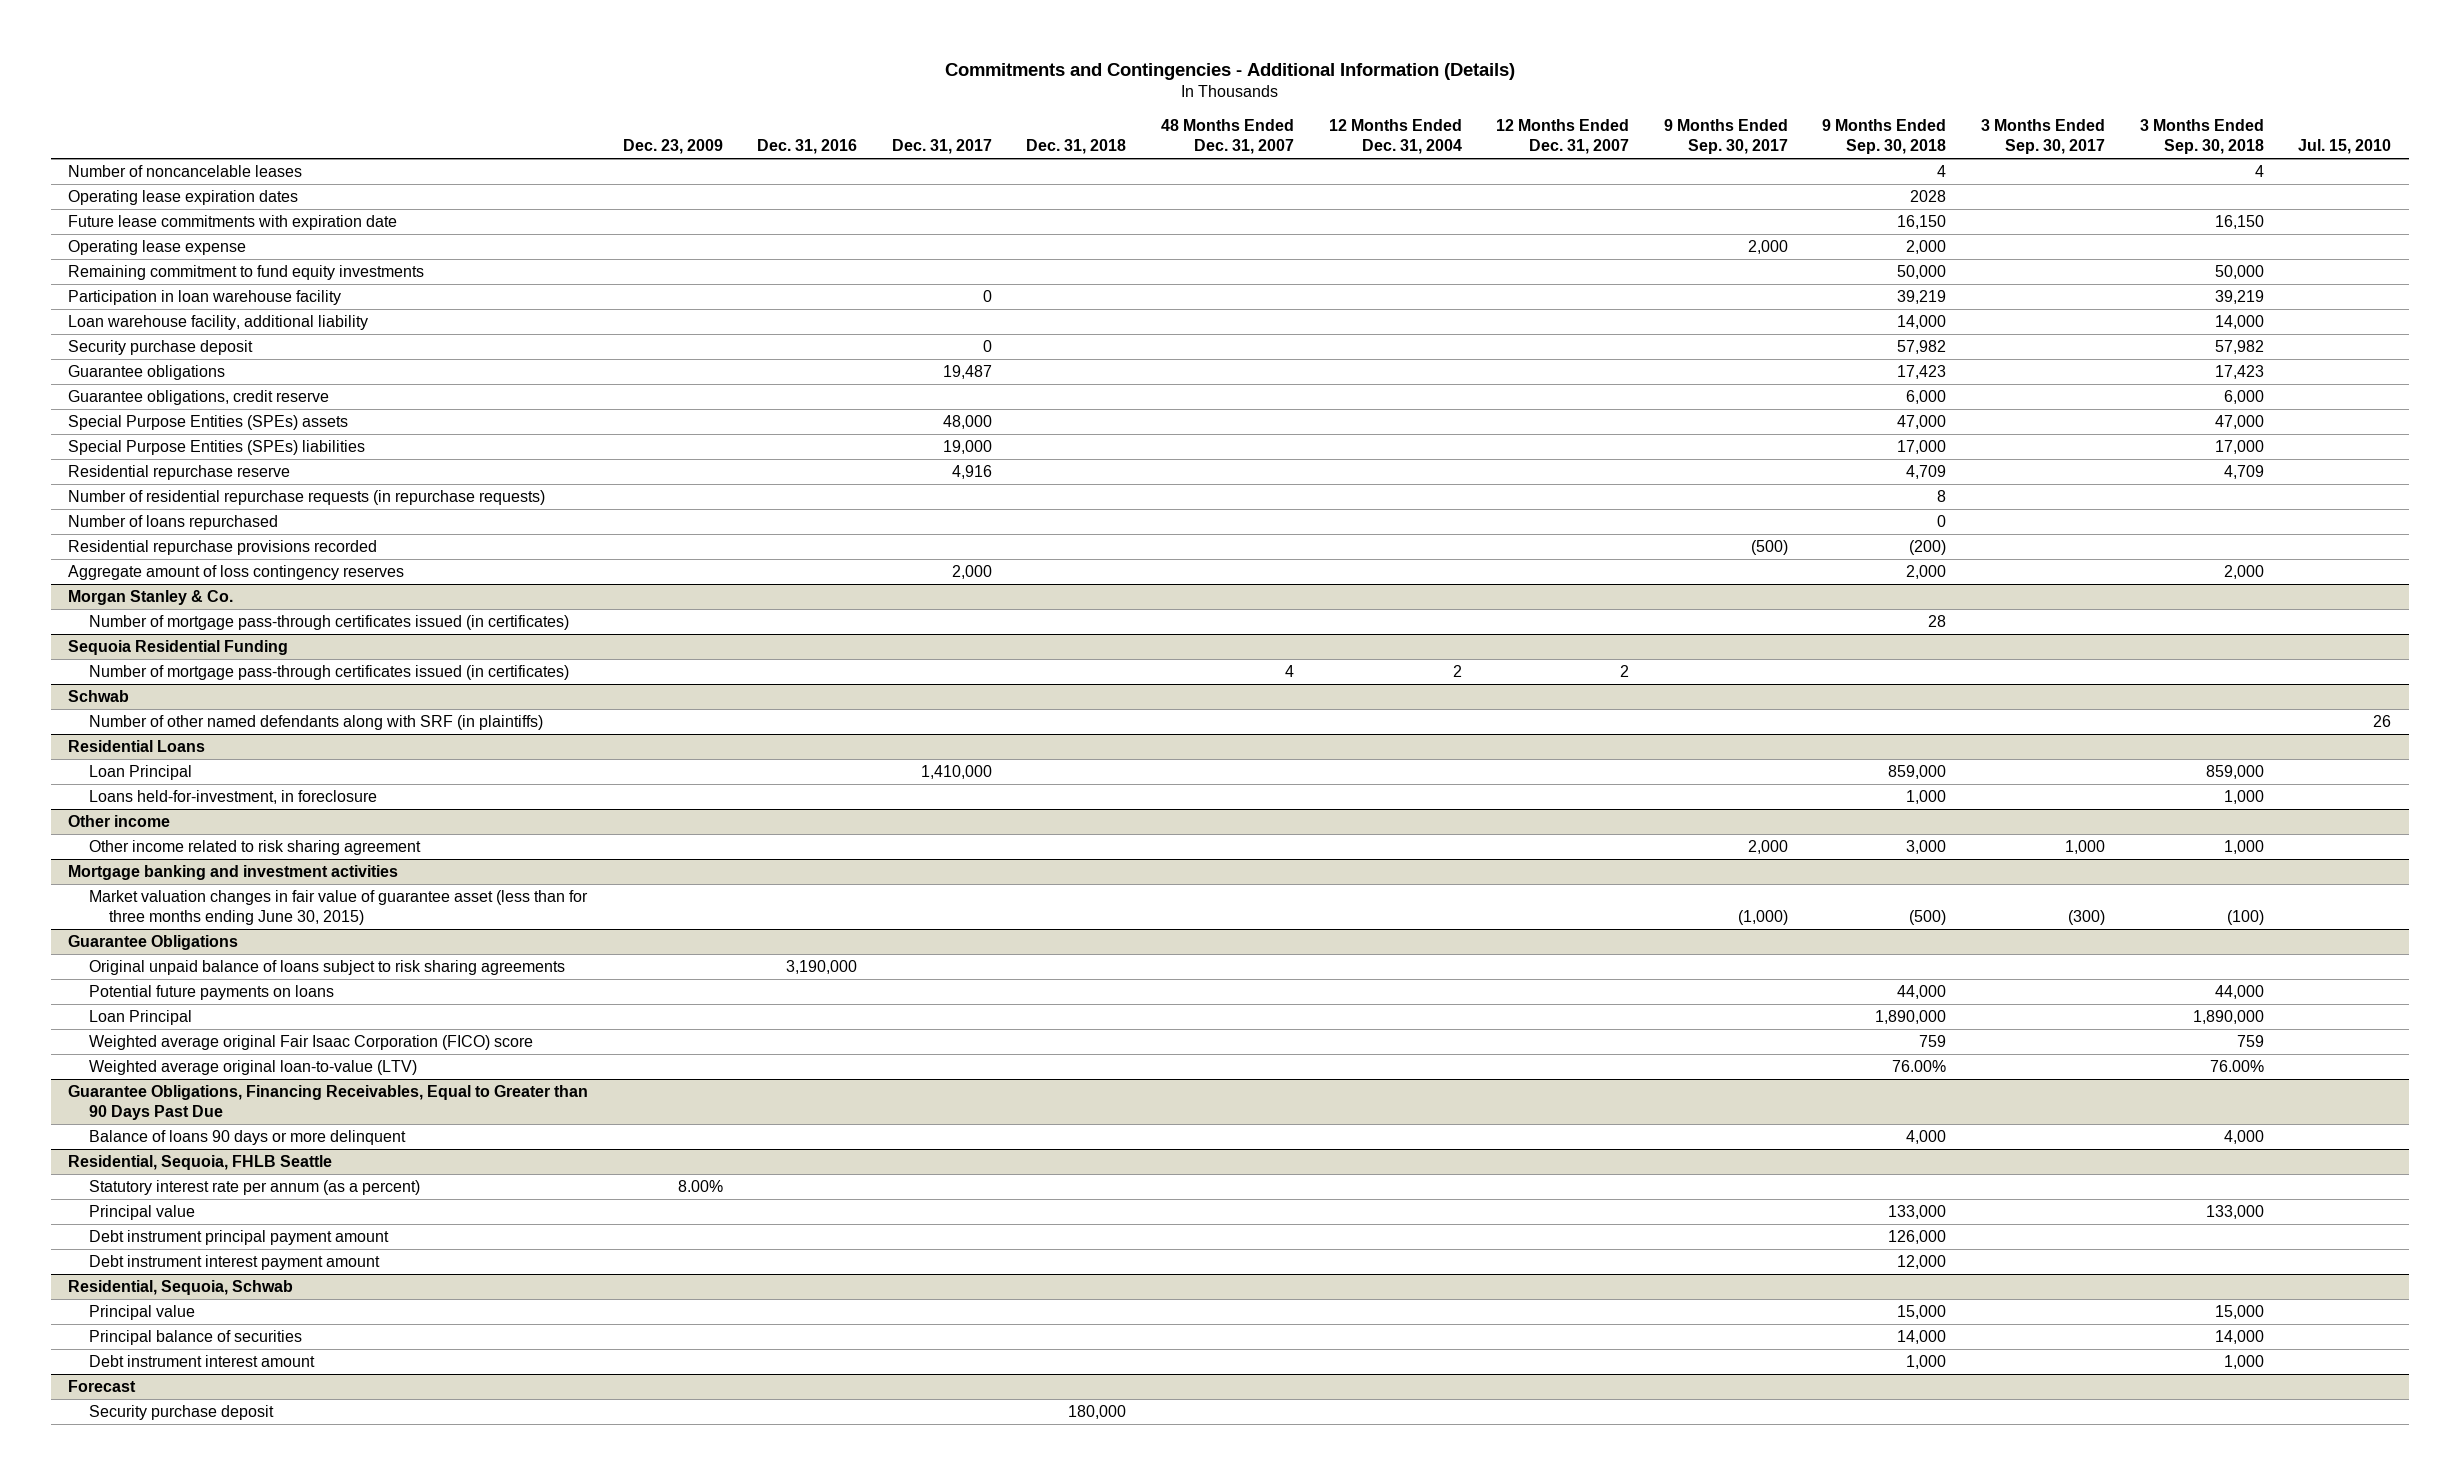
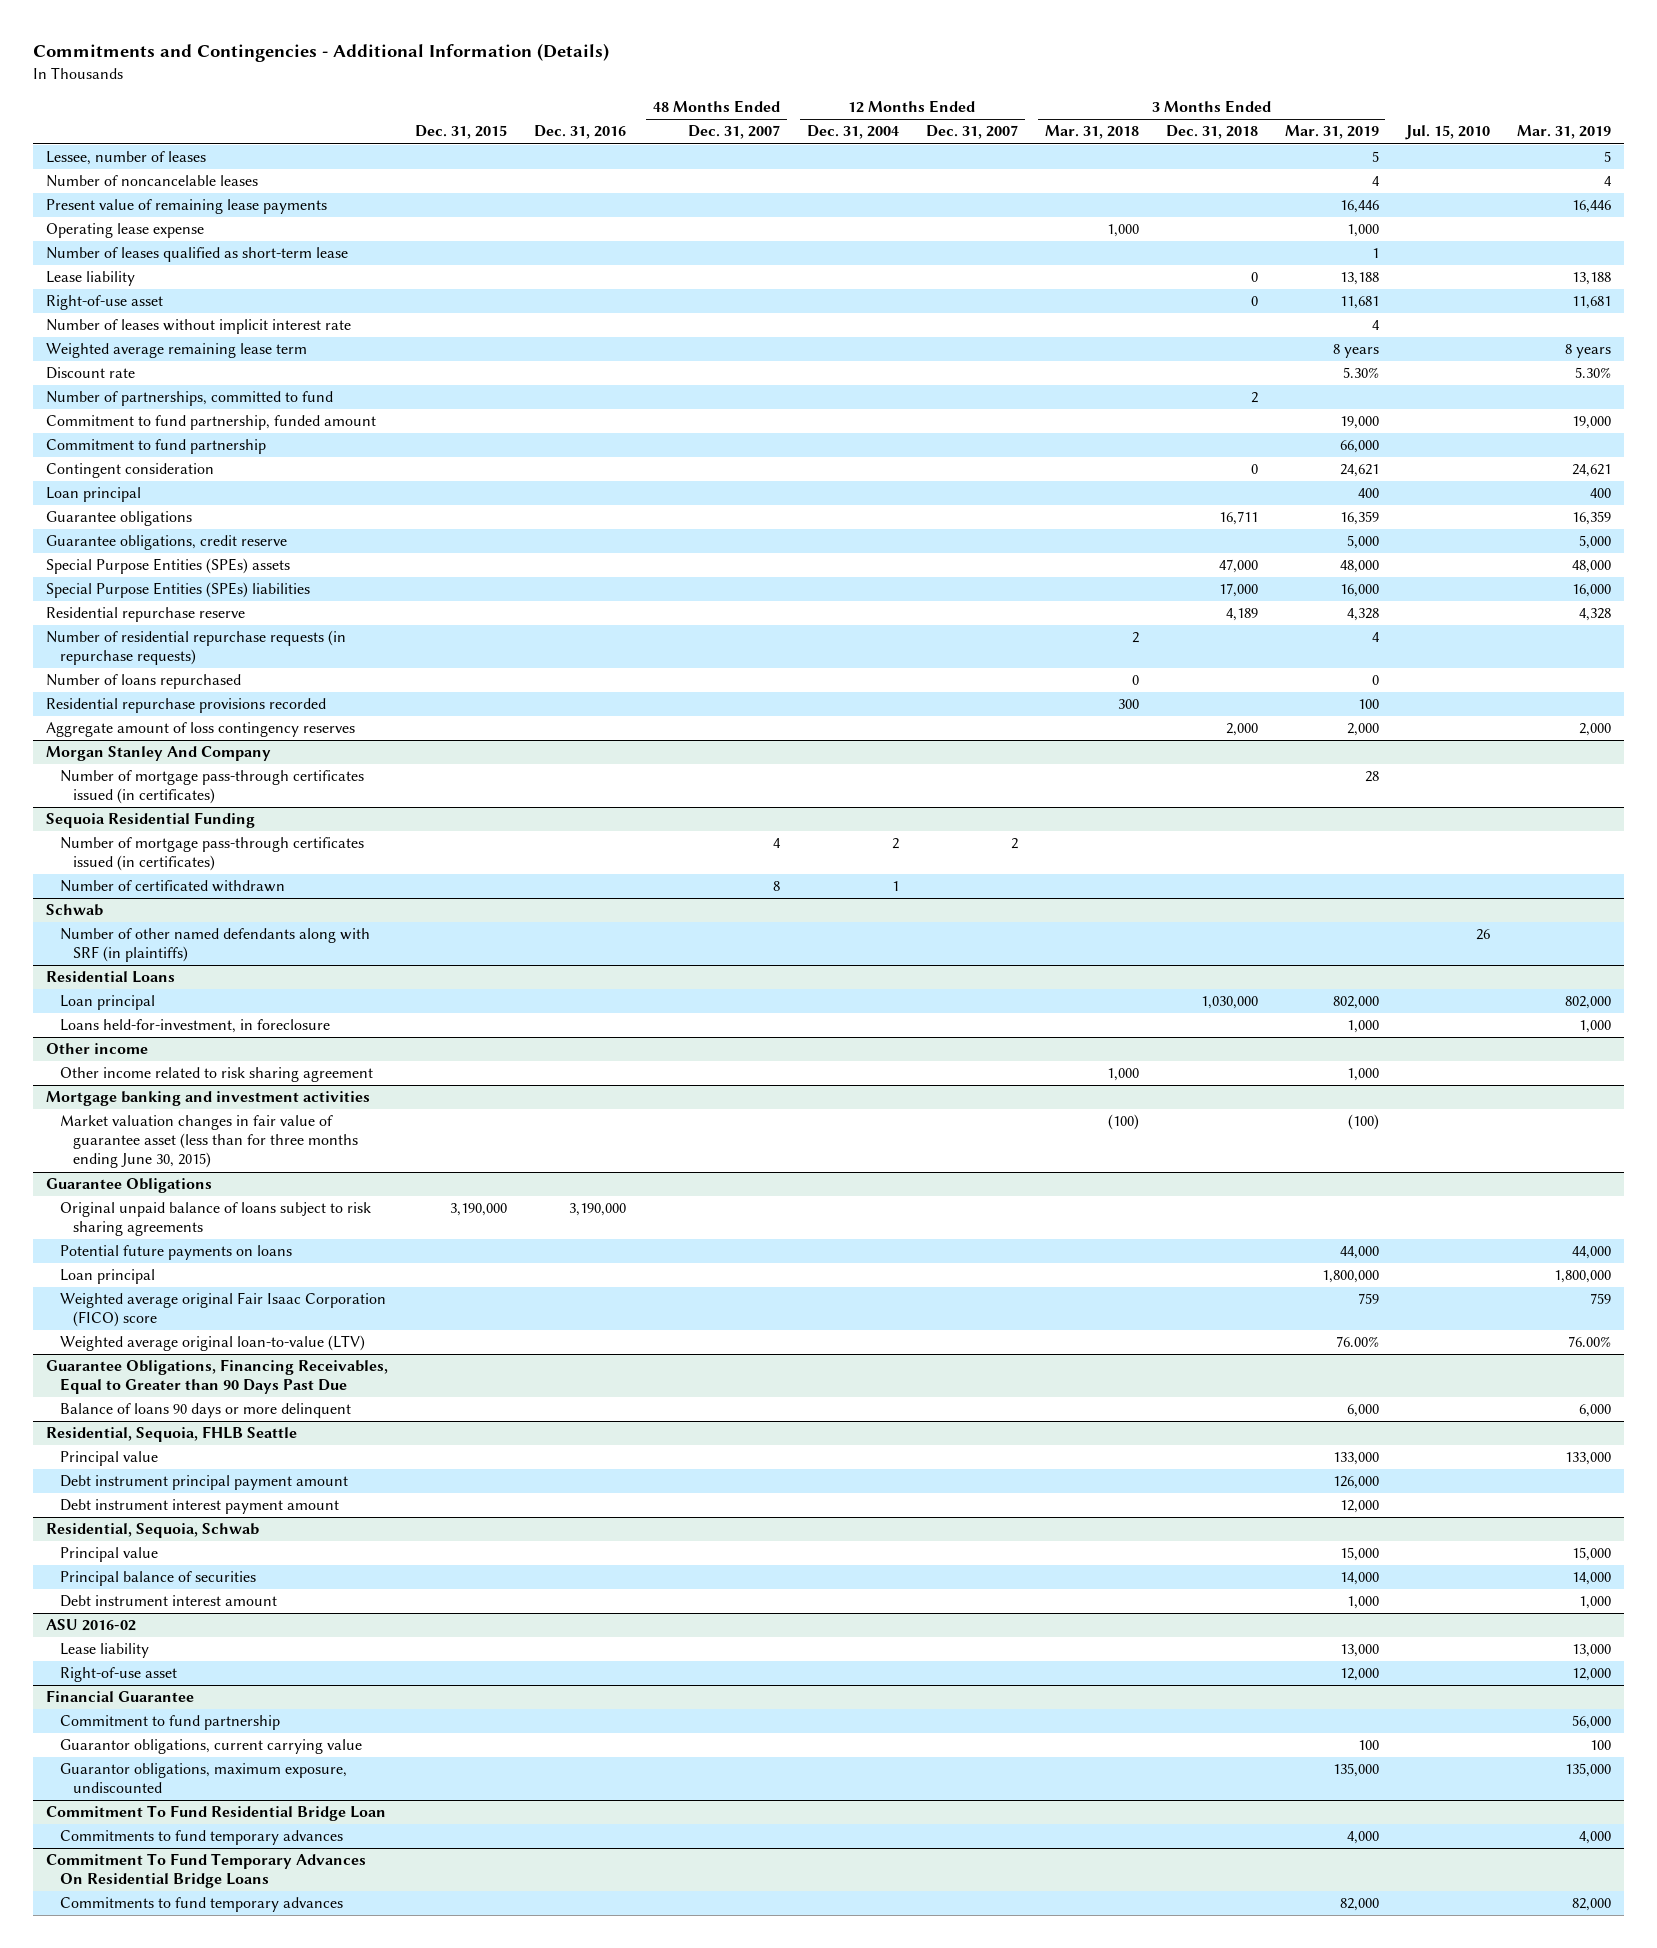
- | Dec. 23, 2009 | Dec. 31, 2016 | Dec. 31, 2017 | Dec. 31, 2018 | 48 Months Ended Dec. 31, 2007 | 12 Months Ended Dec. 31, 2004 | 12 Months Ended Dec. 31, 2007 | 9 Months Ended Sep. 30, 2017 | 9 Months Ended Sep. 30, 2018 | 3 Months Ended Sep. 30, 2017 | 3 Months Ended Sep. 30, 2018 | Jul. 15, 2010
+ | Dec. 31, 2015 | Dec. 31, 2016 | 48 Months Ended Dec. 31, 2007 | 12 Months Ended Dec. 31, 2004 | 12 Months Ended Dec. 31, 2007 | 3 Months Ended Mar. 31, 2018 | 3 Months Ended Dec. 31, 2018 | 3 Months Ended Mar. 31, 2019 | Jul. 15, 2010 | Mar. 31, 2019
+ Lessee, number of leases | | | | | | | | 5 | | 5
- Operating lease expiration dates | | | | | | | | | 2028 | | |
- Future lease commitments with expiration date | | | | | | | | | 16,150 | | 16,150 |
+ Present value of remaining lease payments | | | | | | | | 16,446 | | 16,446
- Remaining commitment to fund equity investments | | | | | | | | | 50,000 | | 50,000 |
- Participation in loan warehouse facility | | | 0 | | | | | | 39,219 | | 39,219 |
- Loan warehouse facility, additional liability | | | | | | | | | 14,000 | | 14,000 |
- Security purchase deposit | | | 0 | | | | | | 57,982 | | 57,982 |
+ Number of leases qualified as short-term lease | | | | | | | | 1 | |
+ Lease liability | | | | | | | 0 | 13,188 | | 13,188
+ Right-of-use asset | | | | | | | 0 | 11,681 | | 11,681
+ Number of leases without implicit interest rate | | | | | | | | 4 | |
+ Weighted average remaining lease term | | | | | | | | 8 years | | 8 years
+ Discount rate | | | | | | | | 5.30% | | 5.30%
+ Number of partnerships, committed to fund | | | | | | | 2 | | |
+ Commitment to fund partnership, funded amount | | | | | | | | 19,000 | | 19,000
+ Commitment to fund partnership | | | | | | | | 66,000 | |
+ Contingent consideration | | | | | | | 0 | 24,621 | | 24,621
+ Loan principal | | | | | | | | 400 | | 400
- Morgan Stanley & Co.
+ Morgan Stanley And Company
@ Sequoia Residential Funding
+ Number of certificated withdrawn | | | 8 | 1 | | | | | |
@ Residential Loans
- Loan Principal | | | 1,410,000 | | | | | | 859,000 | | 859,000 |
+ Loan principal | | | | | | | 1,030,000 | 802,000 | | 802,000
@ Guarantee Obligations
- Loan Principal | | | | | | | | | 1,890,000 | | 1,890,000 |
+ Loan principal | | | | | | | | 1,800,000 | | 1,800,000
@ Residential, Sequoia, FHLB Seattle
- Statutory interest rate per annum (as a percent) | 8.00% | | | | | | | | | | |
- Forecast
- Security purchase deposit | | | | 180,000 | | | | | | | |
+ ASU 2016-02
+ Lease liability | | | | | | | | 13,000 | | 13,000
+ Right-of-use asset | | | | | | | | 12,000 | | 12,000
+ Financial Guarantee
+ Commitment to fund partnership | | | | | | | | | | 56,000
+ Guarantor obligations, current carrying value | | | | | | | | 100 | | 100
+ Guarantor obligations, maximum exposure, undiscounted | | | | | | | | 135,000 | | 135,000
+ Commitment To Fund Residential Bridge Loan
+ Commitments to fund temporary advances | | | | | | | | 4,000 | | 4,000
+ Commitment To Fund Temporary Advances On Residential Bridge Loans
+ Commitments to fund temporary advances | | | | | | | | 82,000 | | 82,000

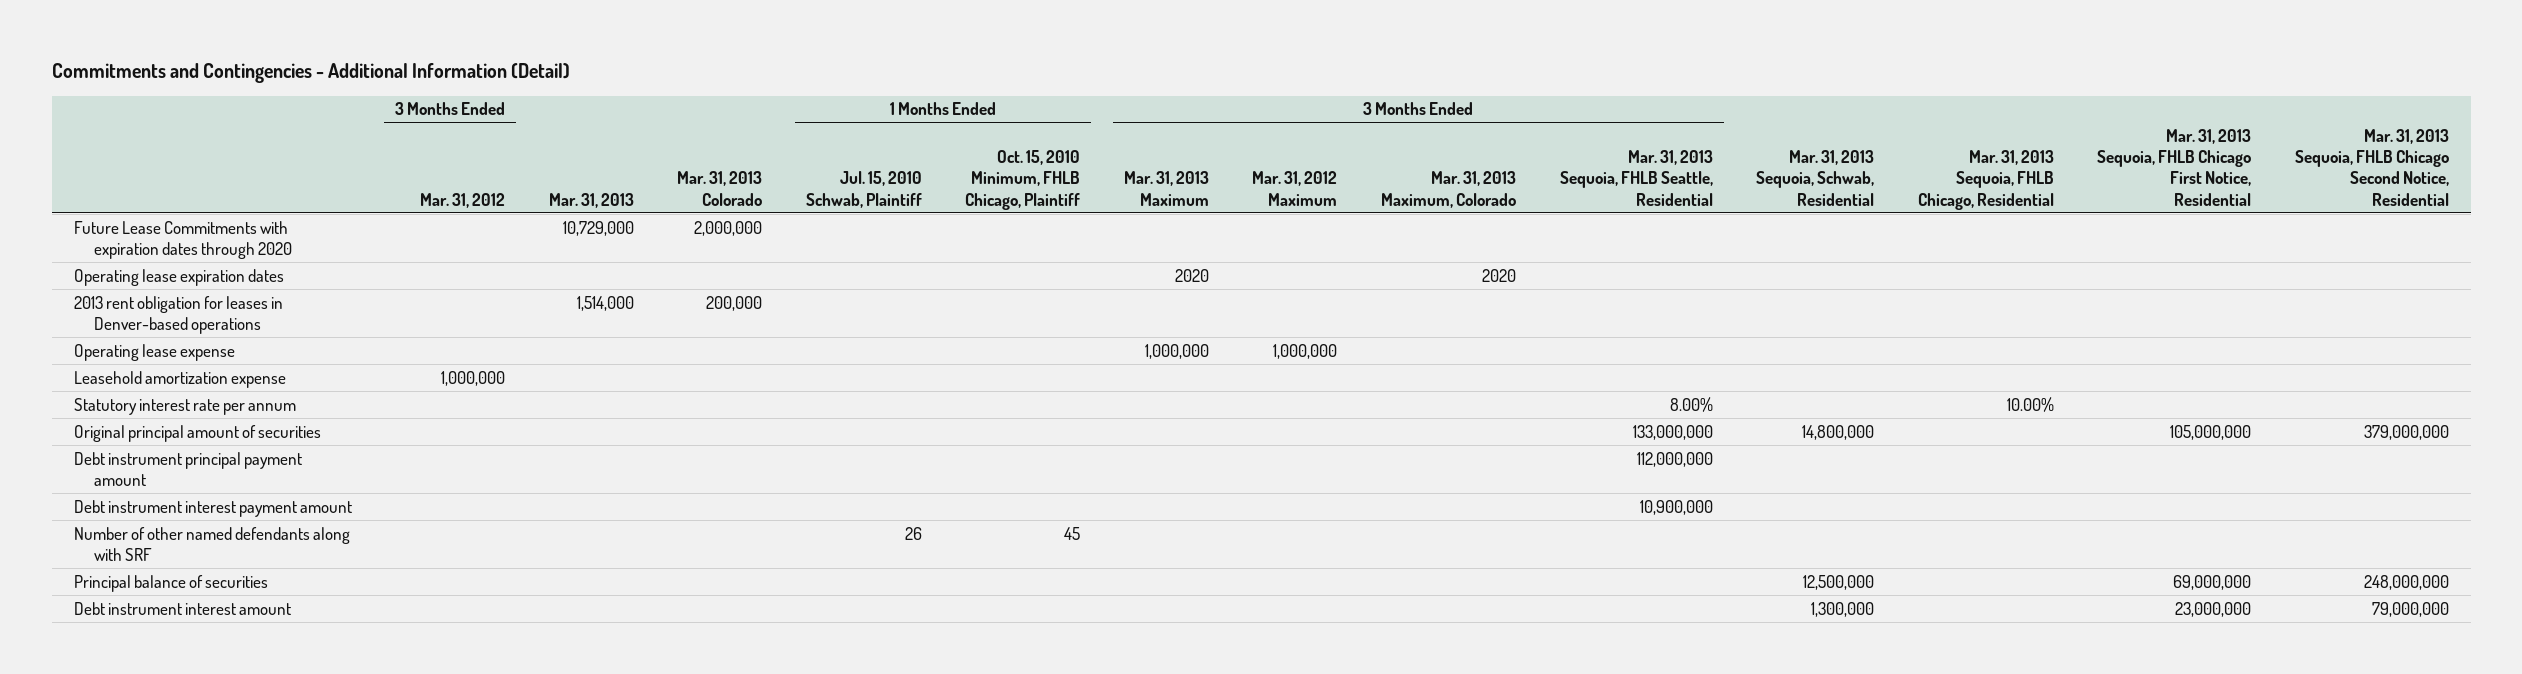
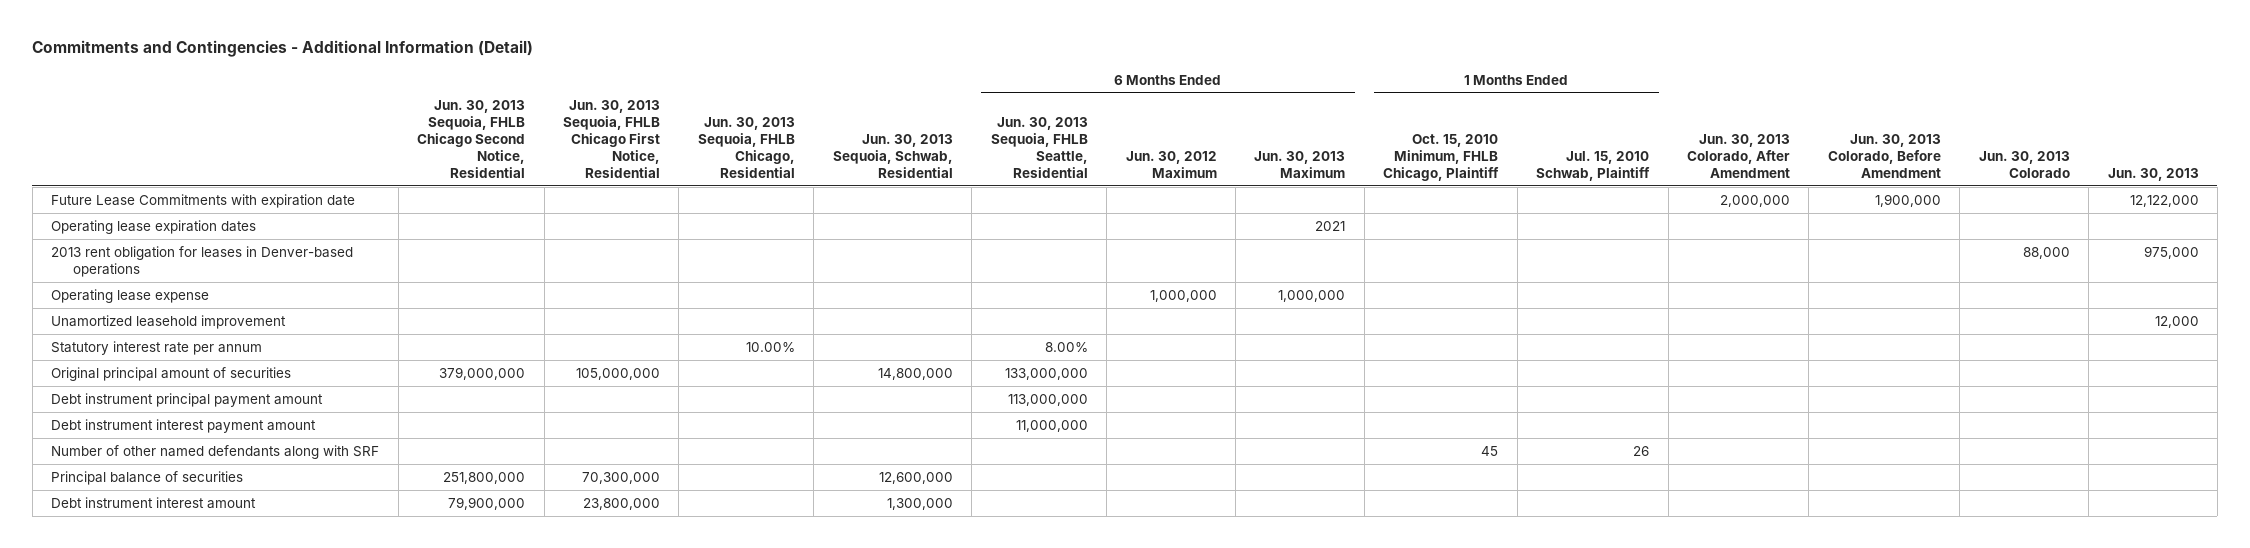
- | 3 Months Ended Mar. 31, 2012 | Mar. 31, 2013 | Mar. 31, 2013 Colorado | 1 Months Ended Jul. 15, 2010 Schwab, Plaintiff | 1 Months Ended Oct. 15, 2010 Minimum, FHLB Chicago, Plaintiff | 3 Months Ended Mar. 31, 2013 Maximum | 3 Months Ended Mar. 31, 2012 Maximum | 3 Months Ended Mar. 31, 2013 Maximum, Colorado | 3 Months Ended Mar. 31, 2013 Sequoia, FHLB Seattle, Residential | Mar. 31, 2013 Sequoia, Schwab, Residential | Mar. 31, 2013 Sequoia, FHLB Chicago, Residential | Mar. 31, 2013 Sequoia, FHLB Chicago First Notice, Residential | Mar. 31, 2013 Sequoia, FHLB Chicago Second Notice, Residential
+ | Jun. 30, 2013 Sequoia, FHLB Chicago Second Notice, Residential | Jun. 30, 2013 Sequoia, FHLB Chicago First Notice, Residential | Jun. 30, 2013 Sequoia, FHLB Chicago, Residential | Jun. 30, 2013 Sequoia, Schwab, Residential | 6 Months Ended Jun. 30, 2013 Sequoia, FHLB Seattle, Residential | 6 Months Ended Jun. 30, 2012 Maximum | 6 Months Ended Jun. 30, 2013 Maximum | 1 Months Ended Oct. 15, 2010 Minimum, FHLB Chicago, Plaintiff | 1 Months Ended Jul. 15, 2010 Schwab, Plaintiff | Jun. 30, 2013 Colorado, After Amendment | Jun. 30, 2013 Colorado, Before Amendment | Jun. 30, 2013 Colorado | Jun. 30, 2013
- Future Lease Commitments with expiration dates through 2020 | | 10,729,000 | 2,000,000 | | | | | | | | | |
+ Future Lease Commitments with expiration date | | | | | | | | | | 2,000,000 | 1,900,000 | | 12,122,000
- Leasehold amortization expense | 1,000,000 | | | | | | | | | | | |
+ Unamortized leasehold improvement | | | | | | | | | | | | | 12,000

